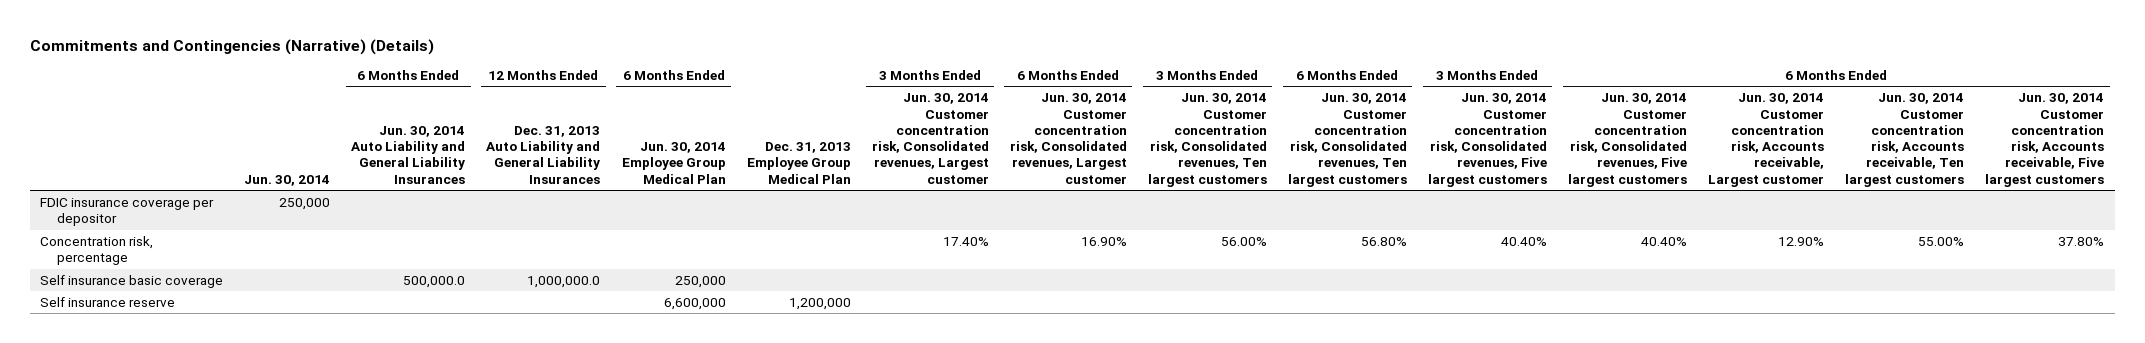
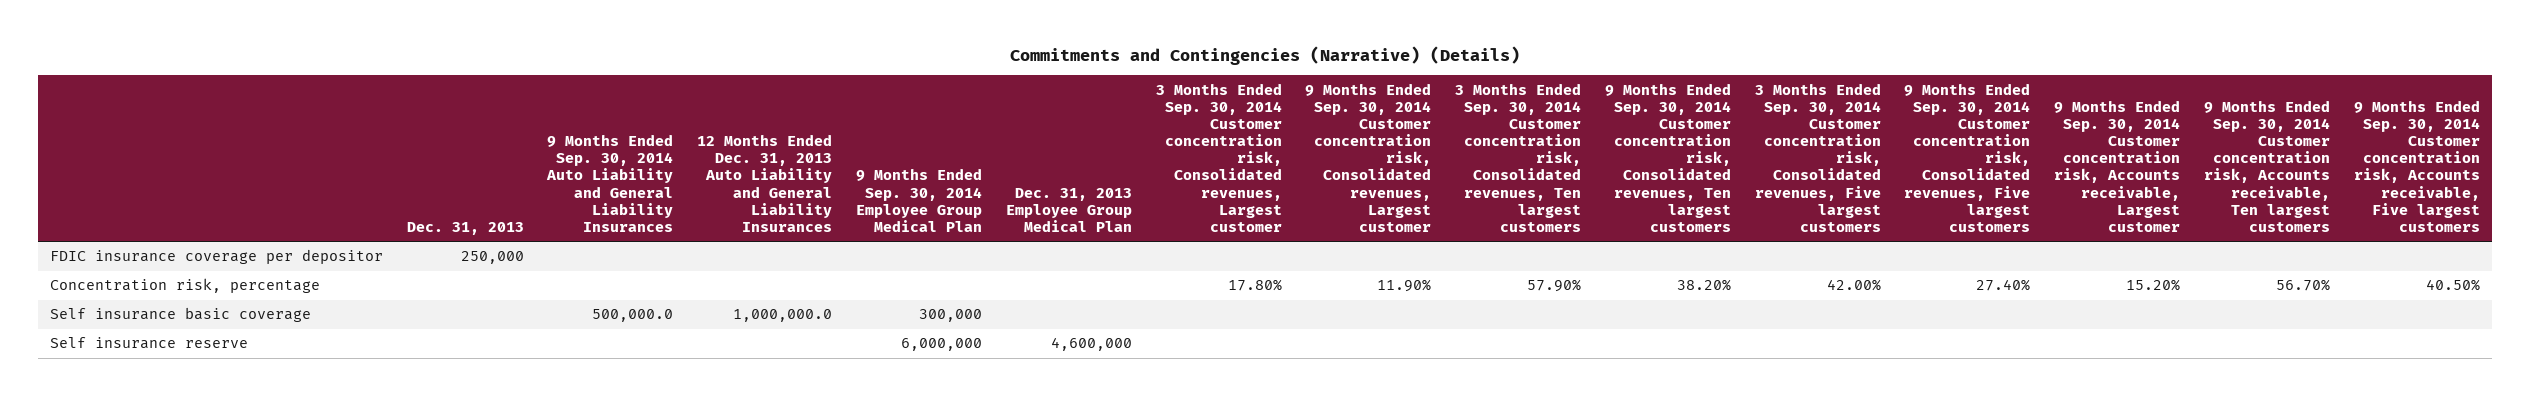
- | Jun. 30, 2014 | 6 Months Ended Jun. 30, 2014 Auto Liability and General Liability Insurances | 12 Months Ended Dec. 31, 2013 Auto Liability and General Liability Insurances | 6 Months Ended Jun. 30, 2014 Employee Group Medical Plan | Dec. 31, 2013 Employee Group Medical Plan | 3 Months Ended Jun. 30, 2014 Customer concentration risk, Consolidated revenues, Largest customer | 6 Months Ended Jun. 30, 2014 Customer concentration risk, Consolidated revenues, Largest customer | 3 Months Ended Jun. 30, 2014 Customer concentration risk, Consolidated revenues, Ten largest customers | 6 Months Ended Jun. 30, 2014 Customer concentration risk, Consolidated revenues, Ten largest customers | 3 Months Ended Jun. 30, 2014 Customer concentration risk, Consolidated revenues, Five largest customers | 6 Months Ended Jun. 30, 2014 Customer concentration risk, Consolidated revenues, Five largest customers | 6 Months Ended Jun. 30, 2014 Customer concentration risk, Accounts receivable, Largest customer | 6 Months Ended Jun. 30, 2014 Customer concentration risk, Accounts receivable, Ten largest customers | 6 Months Ended Jun. 30, 2014 Customer concentration risk, Accounts receivable, Five largest customers
+ | Dec. 31, 2013 | 9 Months Ended Sep. 30, 2014 Auto Liability and General Liability Insurances | 12 Months Ended Dec. 31, 2013 Auto Liability and General Liability Insurances | 9 Months Ended Sep. 30, 2014 Employee Group Medical Plan | Dec. 31, 2013 Employee Group Medical Plan | 3 Months Ended Sep. 30, 2014 Customer concentration risk, Consolidated revenues, Largest customer | 9 Months Ended Sep. 30, 2014 Customer concentration risk, Consolidated revenues, Largest customer | 3 Months Ended Sep. 30, 2014 Customer concentration risk, Consolidated revenues, Ten largest customers | 9 Months Ended Sep. 30, 2014 Customer concentration risk, Consolidated revenues, Ten largest customers | 3 Months Ended Sep. 30, 2014 Customer concentration risk, Consolidated revenues, Five largest customers | 9 Months Ended Sep. 30, 2014 Customer concentration risk, Consolidated revenues, Five largest customers | 9 Months Ended Sep. 30, 2014 Customer concentration risk, Accounts receivable, Largest customer | 9 Months Ended Sep. 30, 2014 Customer concentration risk, Accounts receivable, Ten largest customers | 9 Months Ended Sep. 30, 2014 Customer concentration risk, Accounts receivable, Five largest customers
- Self insurance reserve | | | | 6,600,000 | 1,200,000 | | | | | | | | |
+ Self insurance reserve | | | | 6,000,000 | 4,600,000 | | | | | | | | |

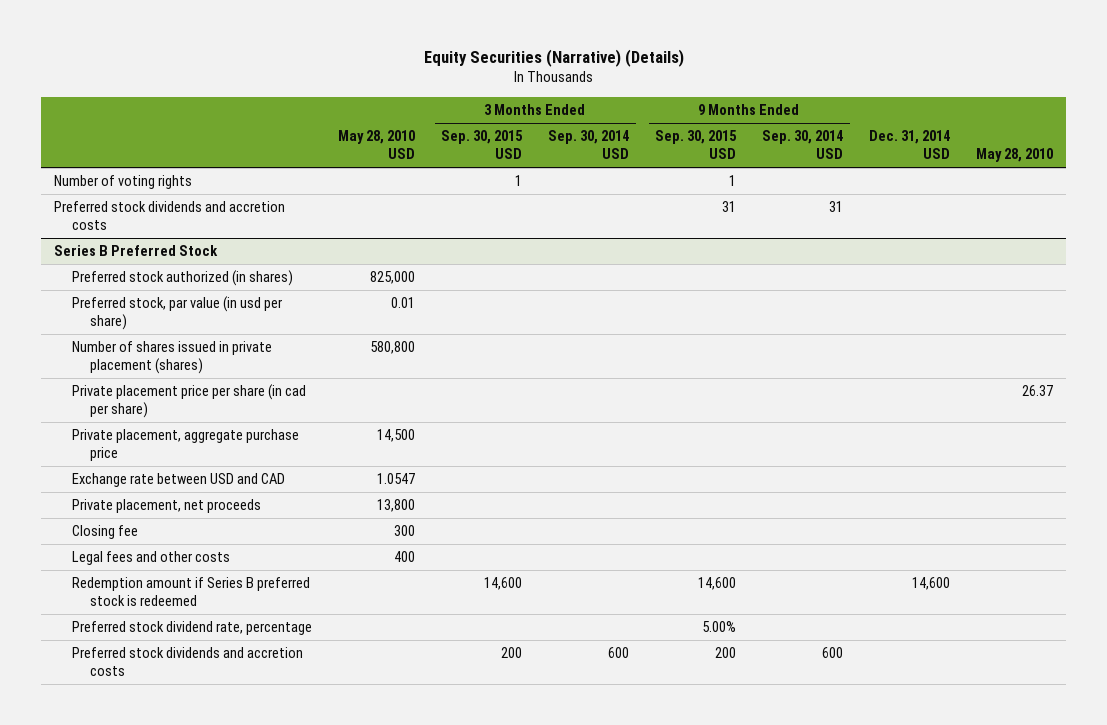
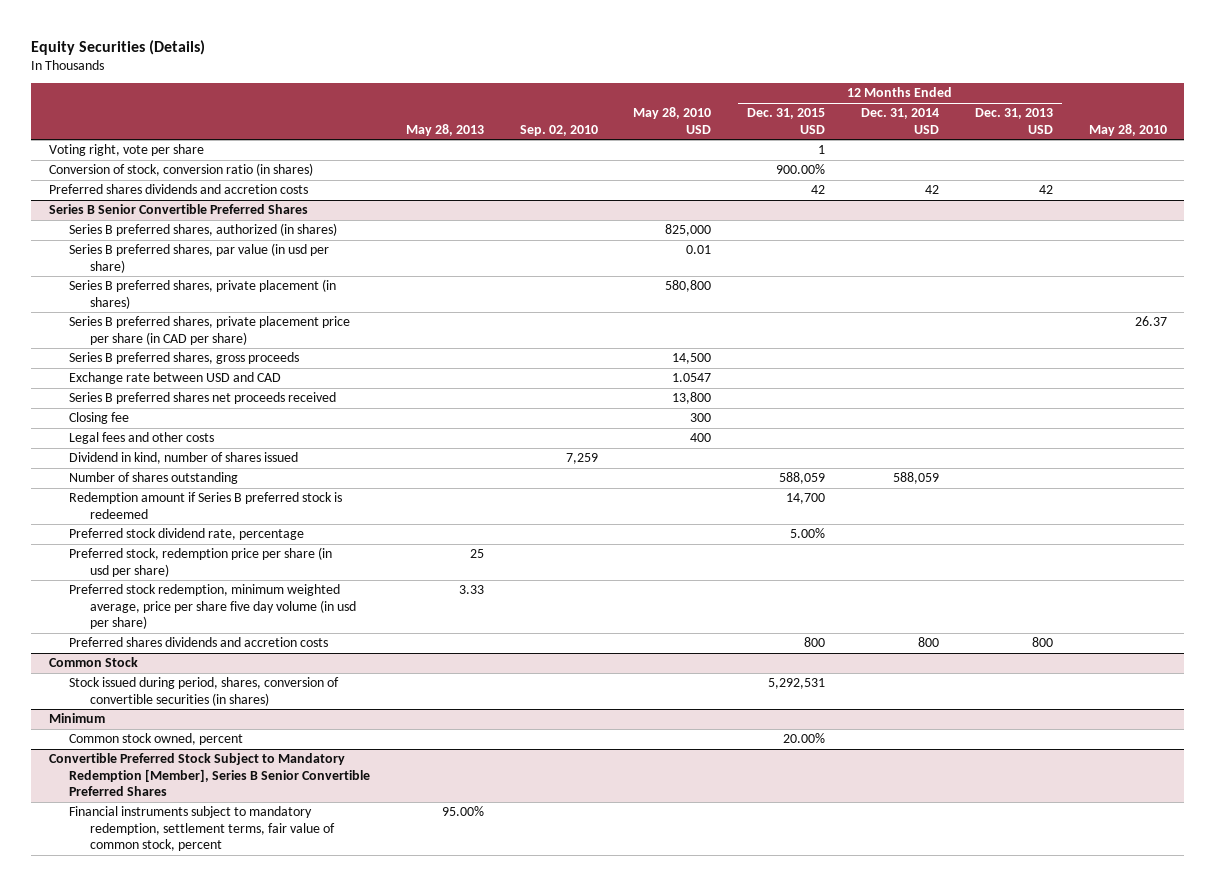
- Equity Securities (Narrative) (Details)
+ Equity Securities (Details)
- | May 28, 2010 USD | 3 Months Ended Sep. 30, 2015 USD | 3 Months Ended Sep. 30, 2014 USD | 9 Months Ended Sep. 30, 2015 USD | 9 Months Ended Sep. 30, 2014 USD | Dec. 31, 2014 USD | May 28, 2010
+ | May 28, 2013 | Sep. 02, 2010 | May 28, 2010 USD | 12 Months Ended Dec. 31, 2015 USD | 12 Months Ended Dec. 31, 2014 USD | 12 Months Ended Dec. 31, 2013 USD | May 28, 2010
- Number of voting rights | | 1 | | 1 | | |
- Preferred stock dividends and accretion costs | | | | 31 | 31 | |
- Series B Preferred Stock
- Preferred stock authorized (in shares) | 825,000 | | | | | |
- Preferred stock, par value (in usd per share) | 0.01 | | | | | |
- Number of shares issued in private placement (shares) | 580,800 | | | | | |
- Private placement price per share (in cad per share) | | | | | | | 26.37
- Private placement, aggregate purchase price | 14,500 | | | | | |
+ Voting right, vote per share | | | | 1 | | |
+ Conversion of stock, conversion ratio (in shares) | | | | 900.00% | | |
+ Preferred shares dividends and accretion costs | | | | 42 | 42 | 42 |
+ Series B Senior Convertible Preferred Shares
+ Series B preferred shares, authorized (in shares) | | | 825,000 | | | |
+ Series B preferred shares, par value (in usd per share) | | | 0.01 | | | |
+ Series B preferred shares, private placement (in shares) | | | 580,800 | | | |
+ Series B preferred shares, private placement price per share (in CAD per share) | | | | | | | 26.37
+ Series B preferred shares, gross proceeds | | | 14,500 | | | |
- Private placement, net proceeds | 13,800 | | | | | |
+ Series B preferred shares net proceeds received | | | 13,800 | | | |
+ Dividend in kind, number of shares issued | | 7,259 | | | | |
+ Number of shares outstanding | | | | 588,059 | 588,059 | |
- Preferred stock dividends and accretion costs | | 200 | 600 | 200 | 600 | |
+ Preferred stock, redemption price per share (in usd per share) | 25 | | | | | |
+ Preferred stock redemption, minimum weighted average, price per share five day volume (in usd per share) | 3.33 | | | | | |
+ Preferred shares dividends and accretion costs | | | | 800 | 800 | 800 |
+ Common Stock
+ Stock issued during period, shares, conversion of convertible securities (in shares) | | | | 5,292,531 | | |
+ Minimum
+ Common stock owned, percent | | | | 20.00% | | |
+ Convertible Preferred Stock Subject to Mandatory Redemption [Member], Series B Senior Convertible Preferred Shares
+ Financial instruments subject to mandatory redemption, settlement terms, fair value of common stock, percent | 95.00% | | | | | |

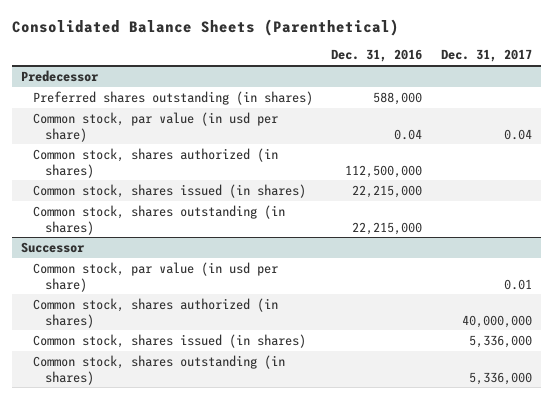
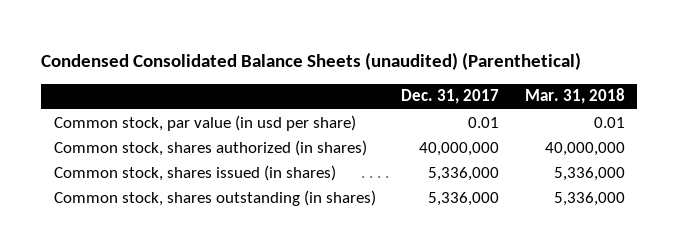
- Consolidated Balance Sheets (Parenthetical)
+ Condensed Consolidated Balance Sheets (unaudited) (Parenthetical)
- | Dec. 31, 2016 | Dec. 31, 2017
+ | Dec. 31, 2017 | Mar. 31, 2018
- Predecessor
- Preferred shares outstanding (in shares) | 588,000 |
- Common stock, par value (in usd per share) | 0.04 | 0.04
- Common stock, shares authorized (in shares) | 112,500,000 |
- Common stock, shares issued (in shares) | 22,215,000 |
- Common stock, shares outstanding (in shares) | 22,215,000 |
- Successor

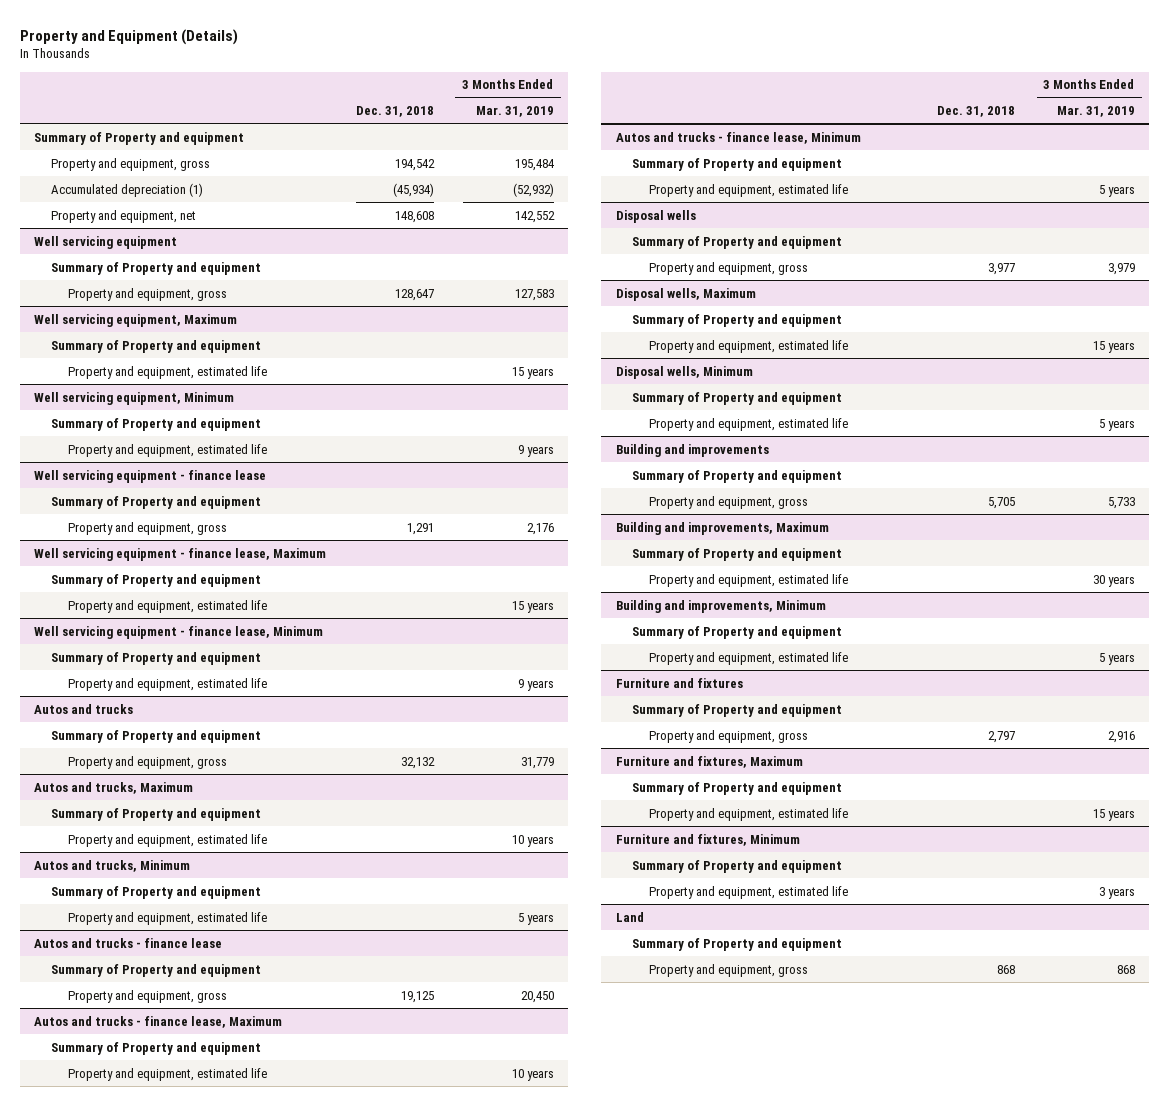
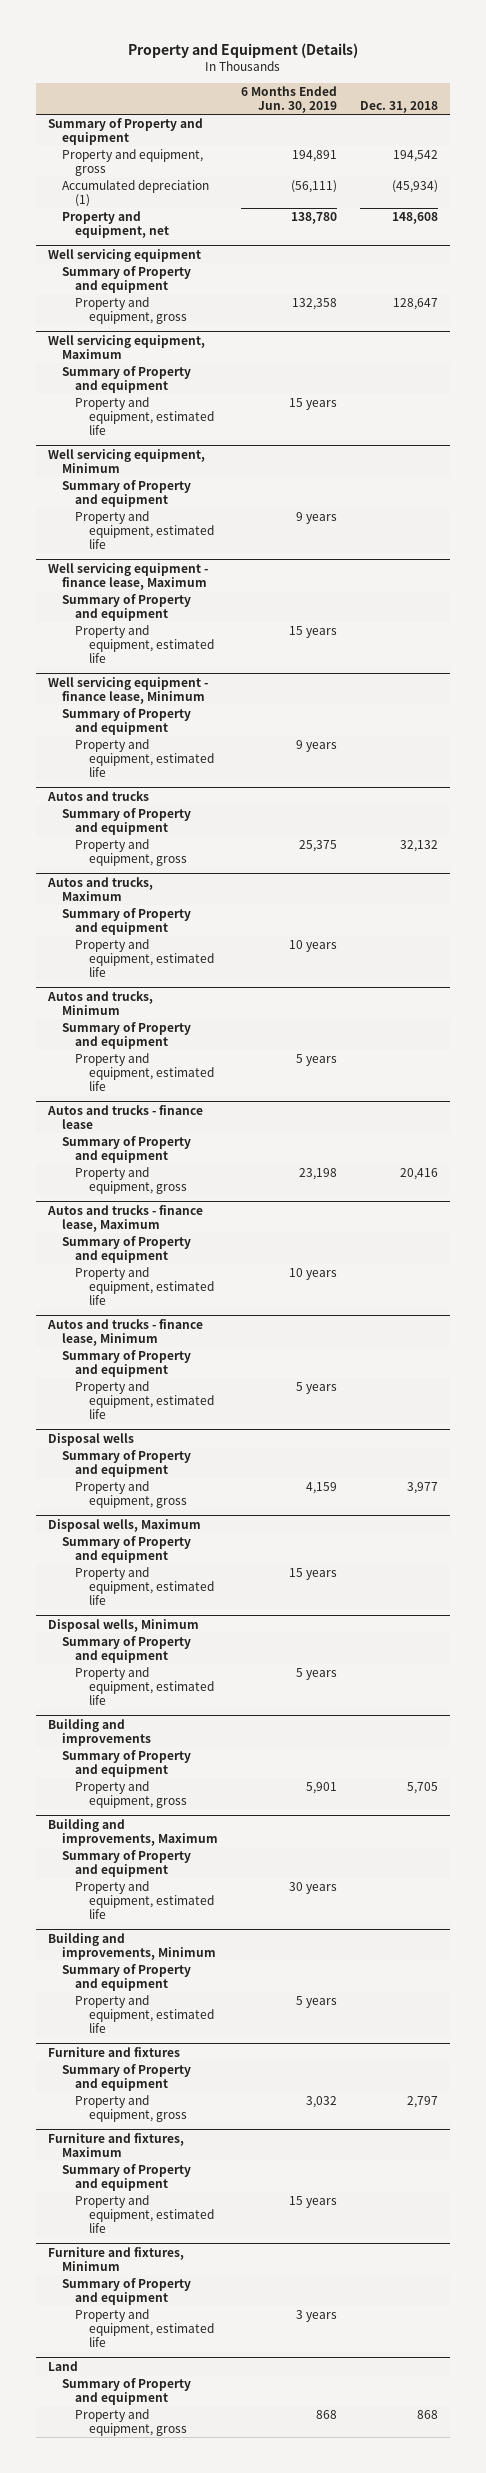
- | Dec. 31, 2018 | 3 Months Ended Mar. 31, 2019
+ | 6 Months Ended Jun. 30, 2019 | Dec. 31, 2018
- Well servicing equipment - finance lease
- Summary of Property and equipment
- Property and equipment, gross | 1,291 | 2,176
@ Autos and trucks - finance lease
- Property and equipment, gross | 19,125 | 20,450
+ Property and equipment, gross | 23,198 | 20,416

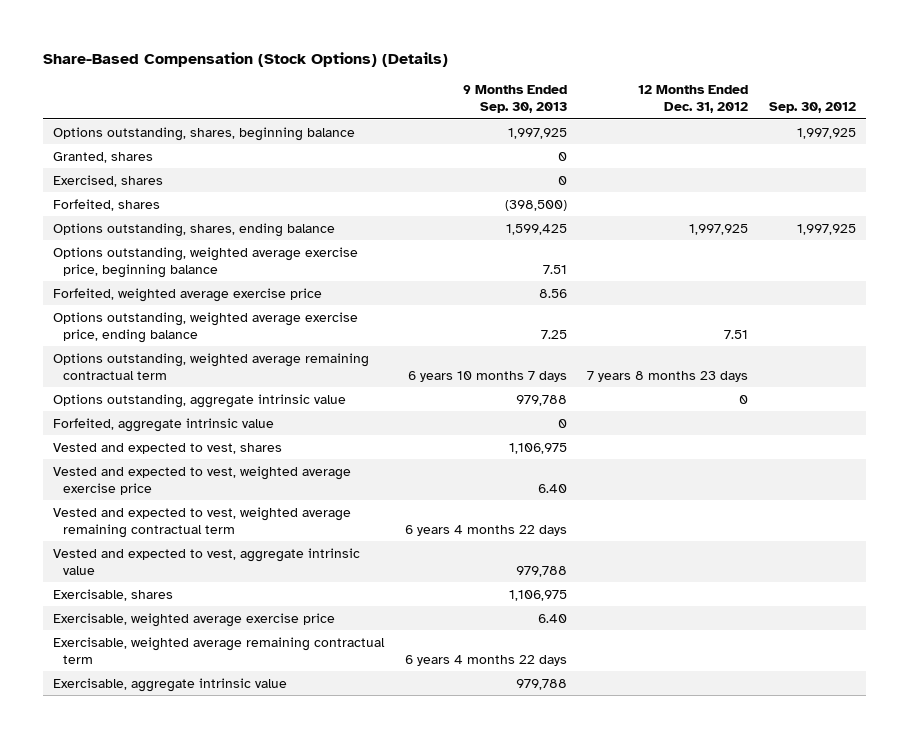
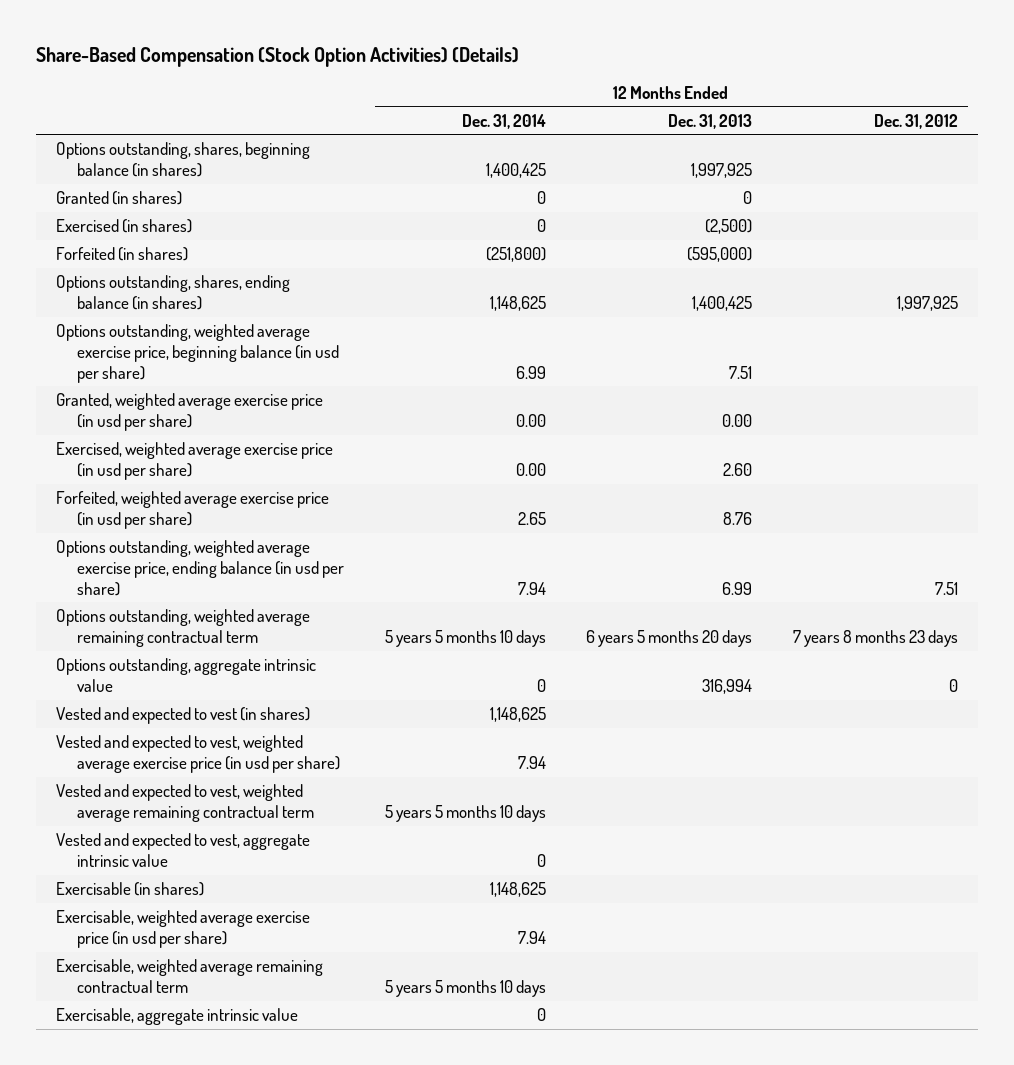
- Share-Based Compensation (Stock Options) (Details)
+ Share-Based Compensation (Stock Option Activities) (Details)
- | 9 Months Ended Sep. 30, 2013 | 12 Months Ended Dec. 31, 2012 | Sep. 30, 2012
+ | 12 Months Ended Dec. 31, 2014 | 12 Months Ended Dec. 31, 2013 | 12 Months Ended Dec. 31, 2012
- Options outstanding, shares, beginning balance | 1,997,925 | | 1,997,925
- Granted, shares | 0 | |
- Exercised, shares | 0 | |
- Forfeited, shares | (398,500) | |
- Options outstanding, shares, ending balance | 1,599,425 | 1,997,925 | 1,997,925
- Options outstanding, weighted average exercise price, beginning balance | 7.51 | |
- Forfeited, weighted average exercise price | 8.56 | |
- Options outstanding, weighted average exercise price, ending balance | 7.25 | 7.51 |
+ Options outstanding, shares, beginning balance (in shares) | 1,400,425 | 1,997,925 |
+ Granted (in shares) | 0 | 0 |
+ Exercised (in shares) | 0 | (2,500) |
+ Forfeited (in shares) | (251,800) | (595,000) |
+ Options outstanding, shares, ending balance (in shares) | 1,148,625 | 1,400,425 | 1,997,925
+ Options outstanding, weighted average exercise price, beginning balance (in usd per share) | 6.99 | 7.51 |
+ Granted, weighted average exercise price (in usd per share) | 0.00 | 0.00 |
+ Exercised, weighted average exercise price (in usd per share) | 0.00 | 2.60 |
+ Forfeited, weighted average exercise price (in usd per share) | 2.65 | 8.76 |
+ Options outstanding, weighted average exercise price, ending balance (in usd per share) | 7.94 | 6.99 | 7.51
- Forfeited, aggregate intrinsic value | 0 | |
- Vested and expected to vest, shares | 1,106,975 | |
- Vested and expected to vest, weighted average exercise price | 6.40 | |
+ Vested and expected to vest (in shares) | 1,148,625 | |
+ Vested and expected to vest, weighted average exercise price (in usd per share) | 7.94 | |
- Exercisable, shares | 1,106,975 | |
- Exercisable, weighted average exercise price | 6.40 | |
+ Exercisable (in shares) | 1,148,625 | |
+ Exercisable, weighted average exercise price (in usd per share) | 7.94 | |

